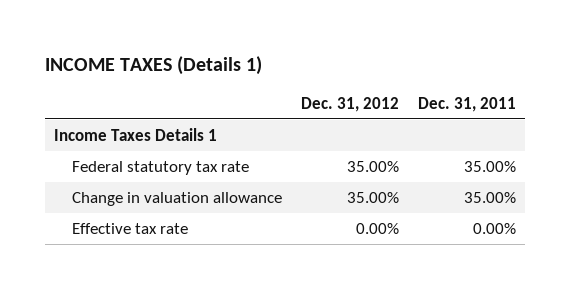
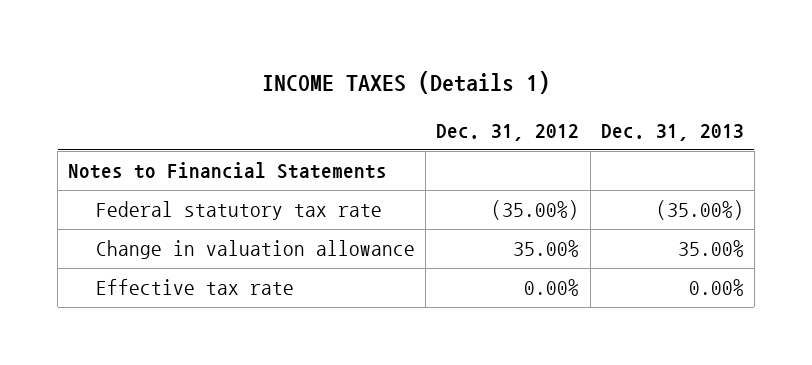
- | Dec. 31, 2012 | Dec. 31, 2011
+ | Dec. 31, 2012 | Dec. 31, 2013
- Income Taxes Details 1
- Federal statutory tax rate | 35.00% | 35.00%
+ Notes to Financial Statements
+ Federal statutory tax rate | (35.00%) | (35.00%)

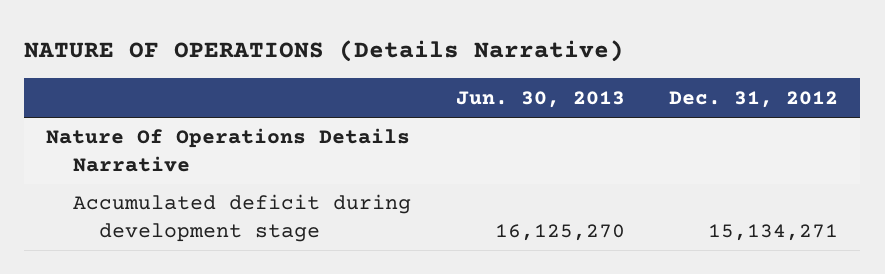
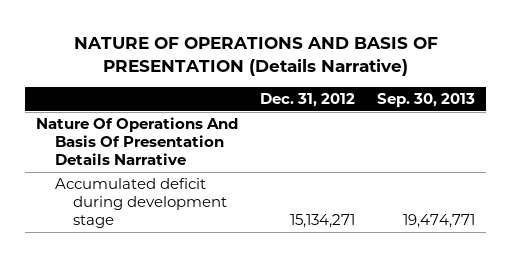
- NATURE OF OPERATIONS (Details Narrative)
+ NATURE OF OPERATIONS AND BASIS OF PRESENTATION (Details Narrative)
- | Jun. 30, 2013 | Dec. 31, 2012
+ | Dec. 31, 2012 | Sep. 30, 2013
- Nature Of Operations Details Narrative
+ Nature Of Operations And Basis Of Presentation Details Narrative

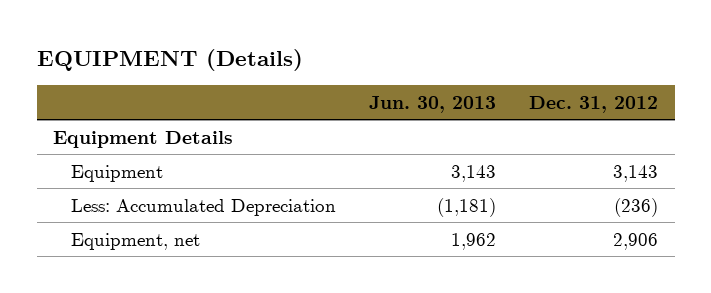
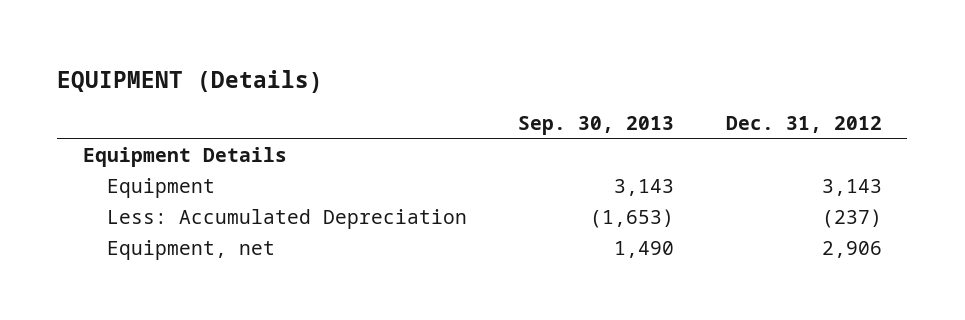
- | Jun. 30, 2013 | Dec. 31, 2012
+ | Sep. 30, 2013 | Dec. 31, 2012
- Less: Accumulated Depreciation | (1,181) | (236)
+ Less: Accumulated Depreciation | (1,653) | (237)

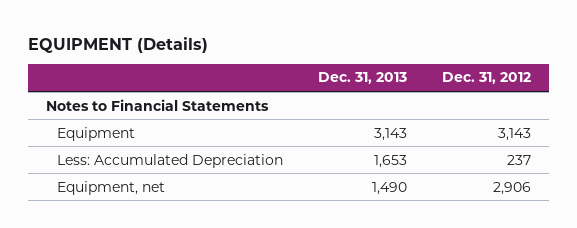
- | Sep. 30, 2013 | Dec. 31, 2012
+ | Dec. 31, 2013 | Dec. 31, 2012
- Equipment Details
+ Notes to Financial Statements
- Less: Accumulated Depreciation | (1,653) | (237)
+ Less: Accumulated Depreciation | 1,653 | 237

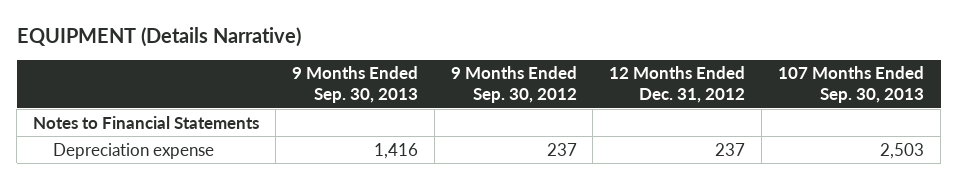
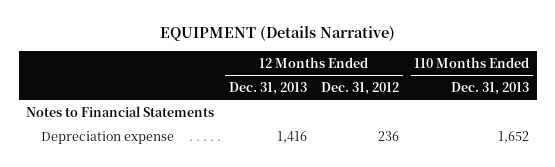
- | 9 Months Ended Sep. 30, 2013 | 9 Months Ended Sep. 30, 2012 | 12 Months Ended Dec. 31, 2012 | 107 Months Ended Sep. 30, 2013
+ | 12 Months Ended Dec. 31, 2013 | 12 Months Ended Dec. 31, 2012 | 110 Months Ended Dec. 31, 2013
- Depreciation expense | 1,416 | 237 | 237 | 2,503
+ Depreciation expense | 1,416 | 236 | 1,652

